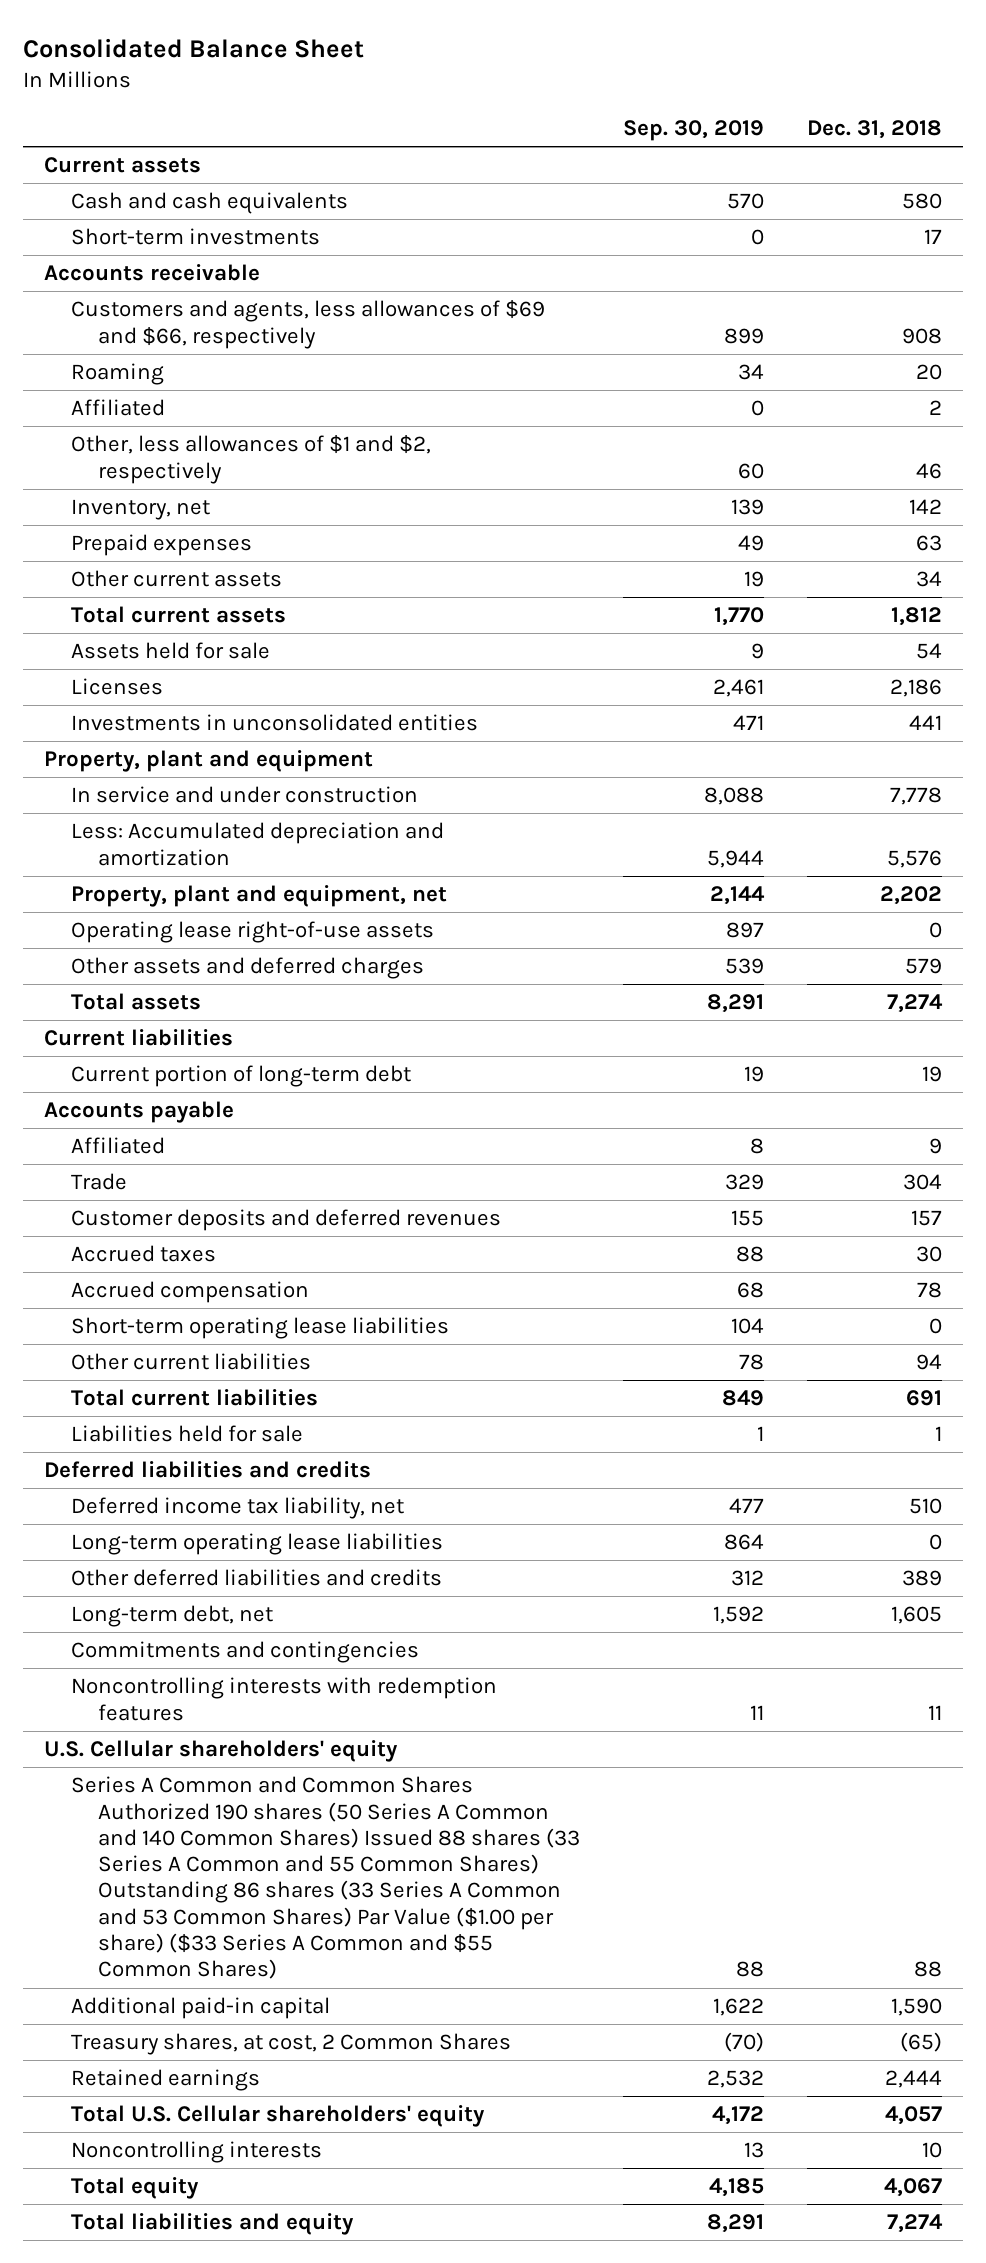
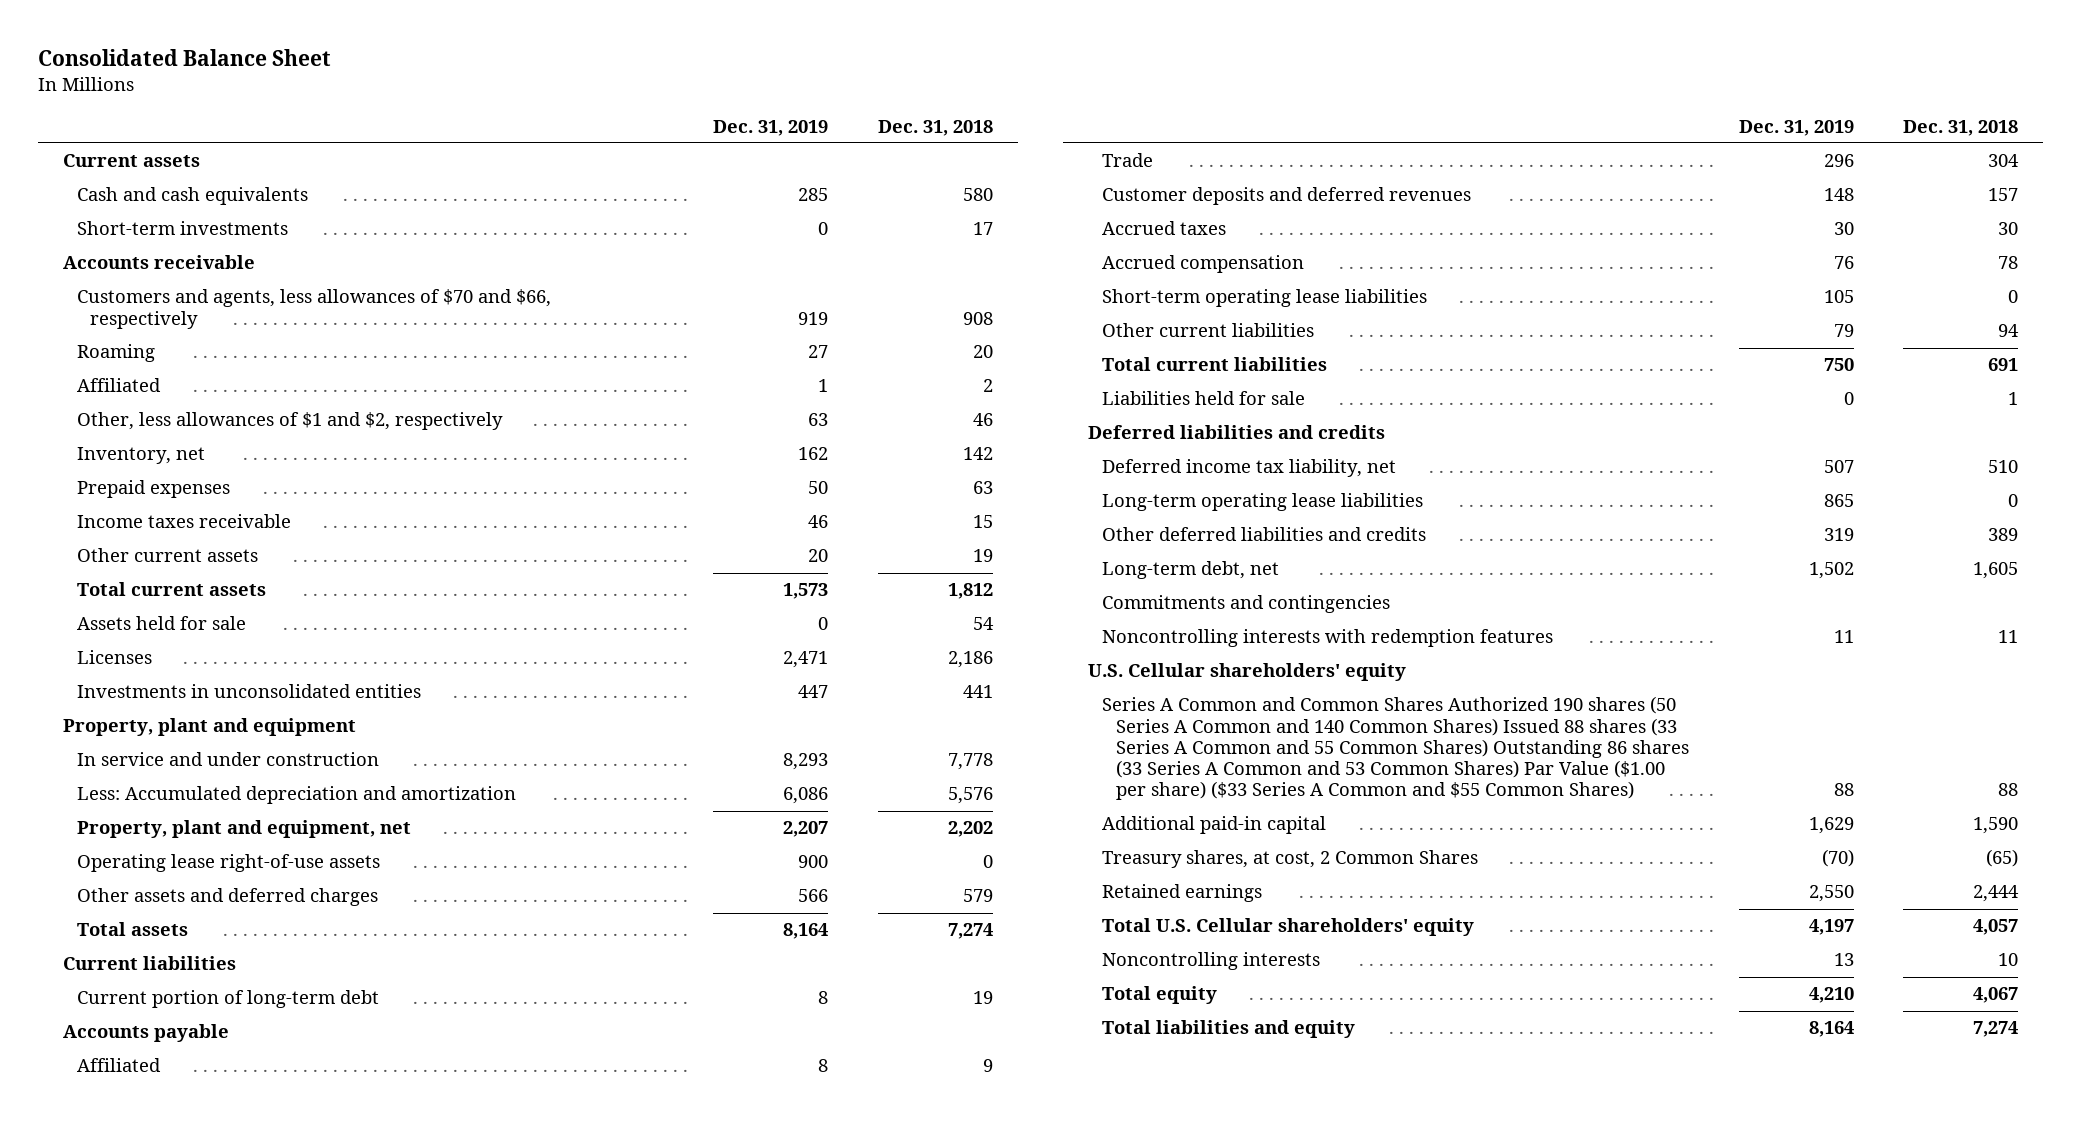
- | Sep. 30, 2019 | Dec. 31, 2018
+ | Dec. 31, 2019 | Dec. 31, 2018
- Customers and agents, less allowances of $69 and $66, respectively | 899 | 908
+ Customers and agents, less allowances of $70 and $66, respectively | 919 | 908
- Other current assets | 19 | 34
+ Income taxes receivable | 46 | 15
+ Other current assets | 20 | 19

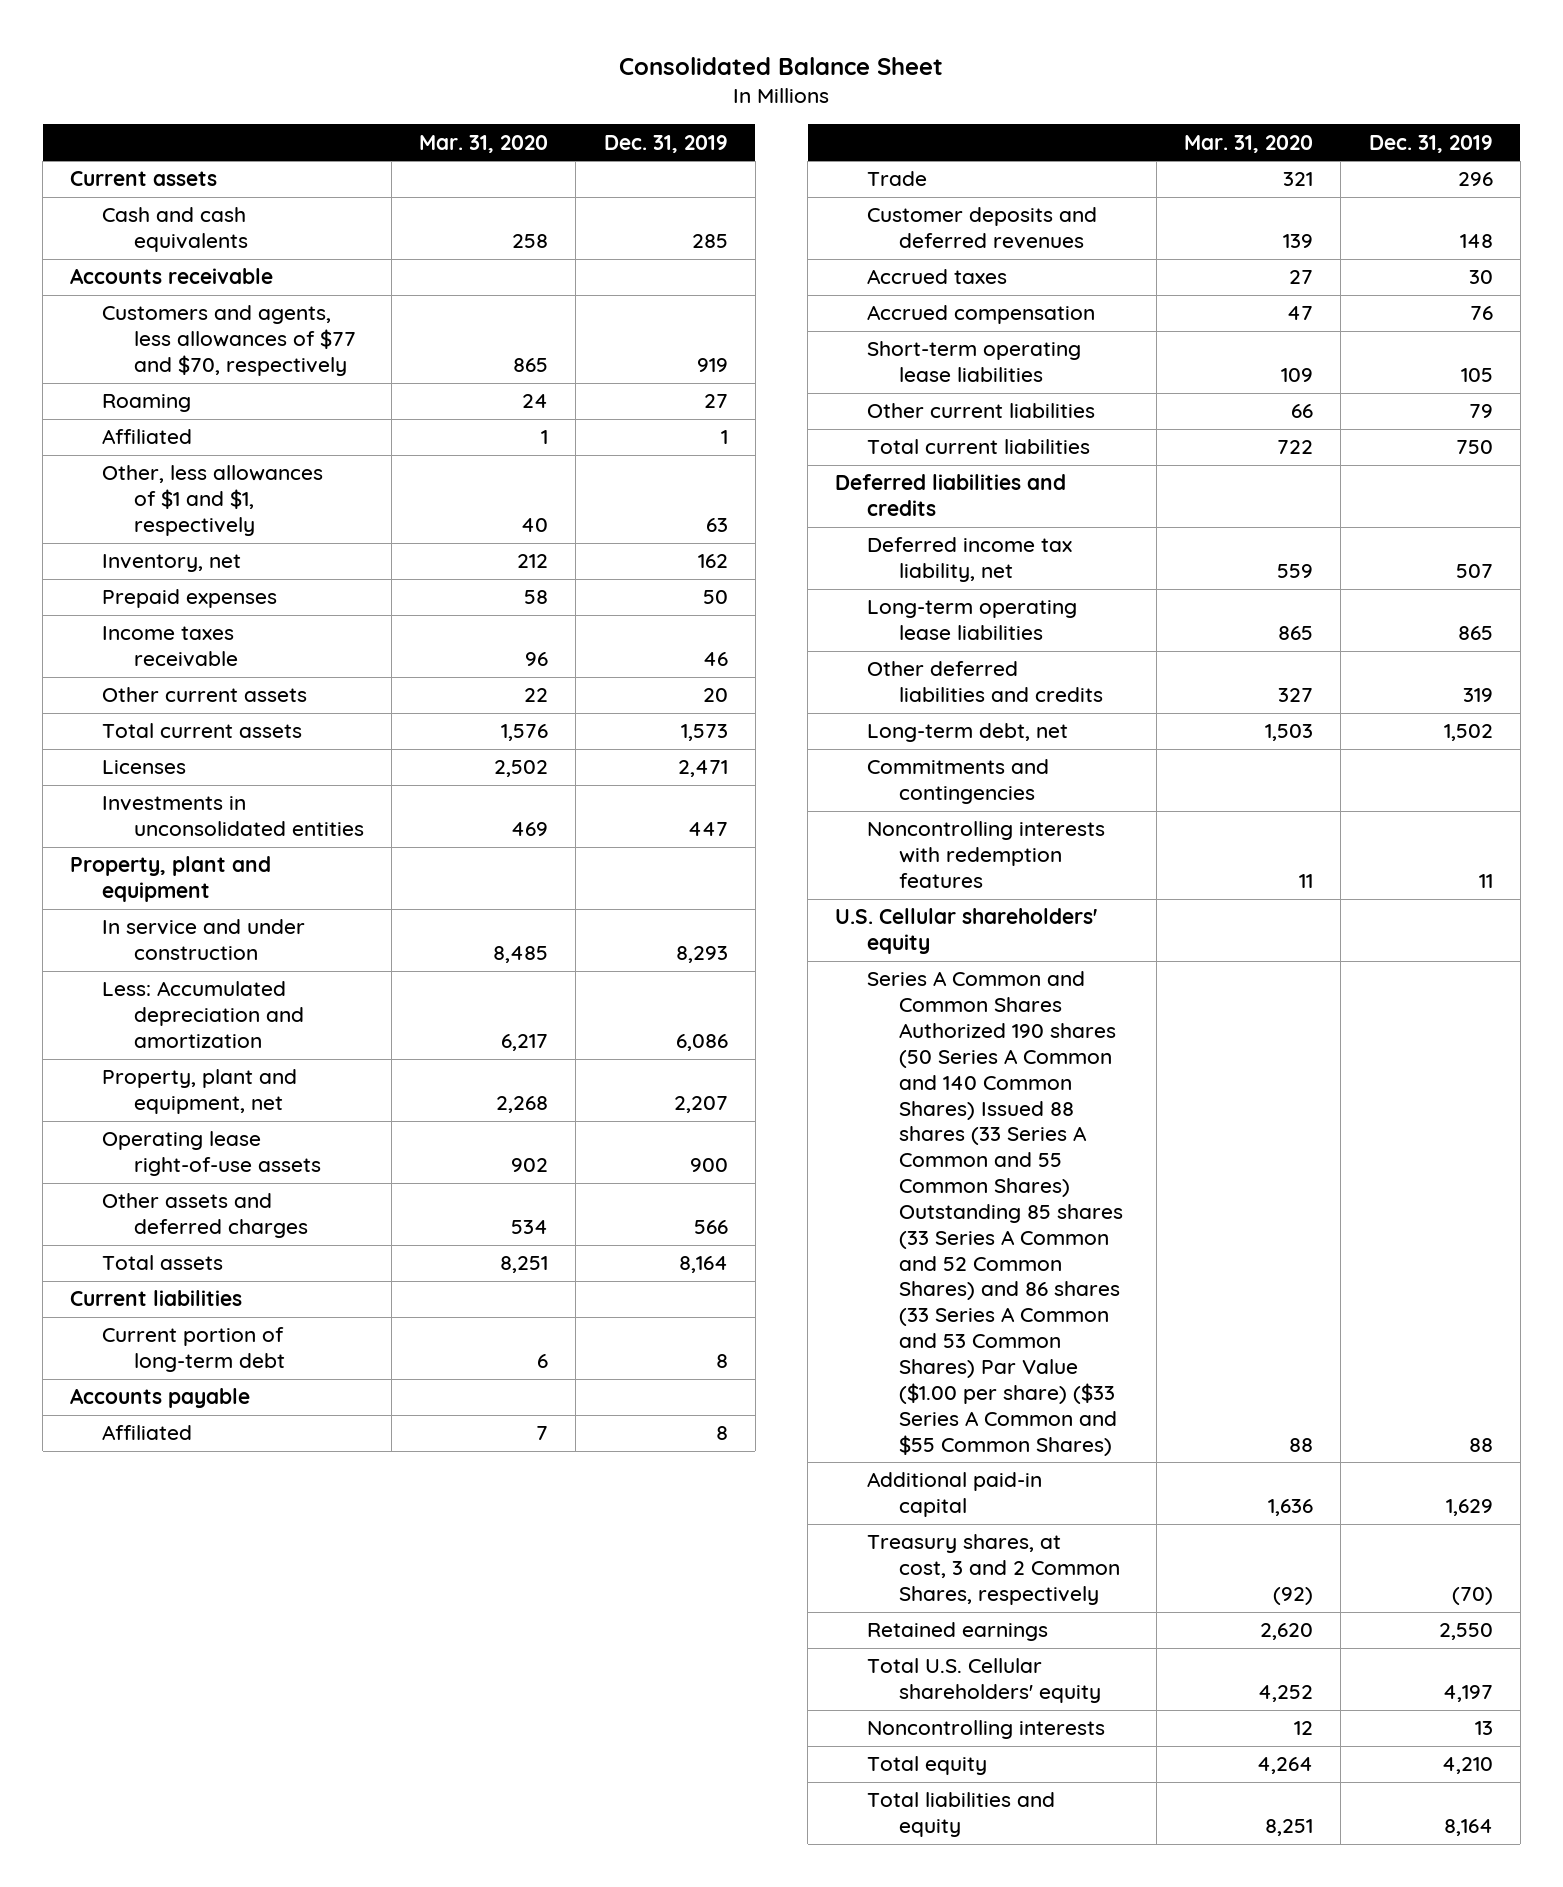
- | Dec. 31, 2019 | Dec. 31, 2018
+ | Mar. 31, 2020 | Dec. 31, 2019
- Short-term investments | 0 | 17
- Customers and agents, less allowances of $70 and $66, respectively | 919 | 908
+ Customers and agents, less allowances of $77 and $70, respectively | 865 | 919
- Other, less allowances of $1 and $2, respectively | 63 | 46
+ Other, less allowances of $1 and $1, respectively | 40 | 63
- Assets held for sale | 0 | 54
- Liabilities held for sale | 0 | 1
- Series A Common and Common Shares Authorized 190 shares (50 Series A Common and 140 Common Shares) Issued 88 shares (33 Series A Common and 55 Common Shares) Outstanding 86 shares (33 Series A Common and 53 Common Shares) Par Value ($1.00 per share) ($33 Series A Common and $55 Common Shares) | 88 | 88
+ Series A Common and Common Shares Authorized 190 shares (50 Series A Common and 140 Common Shares) Issued 88 shares (33 Series A Common and 55 Common Shares) Outstanding 85 shares (33 Series A Common and 52 Common Shares) and 86 shares (33 Series A Common and 53 Common Shares) Par Value ($1.00 per share) ($33 Series A Common and $55 Common Shares) | 88 | 88
- Treasury shares, at cost, 2 Common Shares | (70) | (65)
+ Treasury shares, at cost, 3 and 2 Common Shares, respectively | (92) | (70)

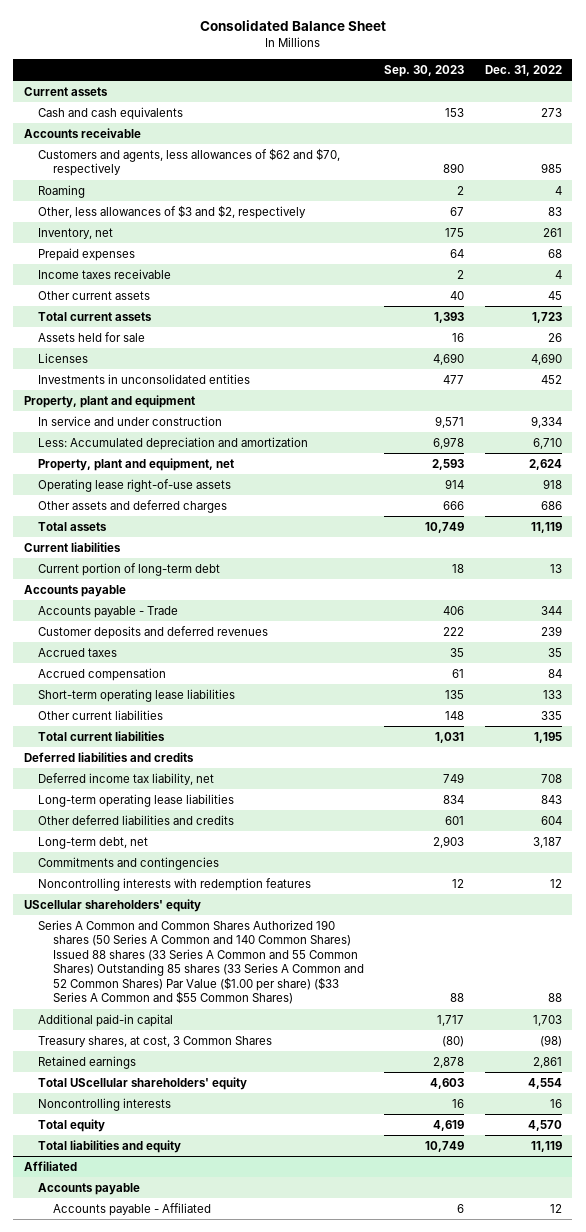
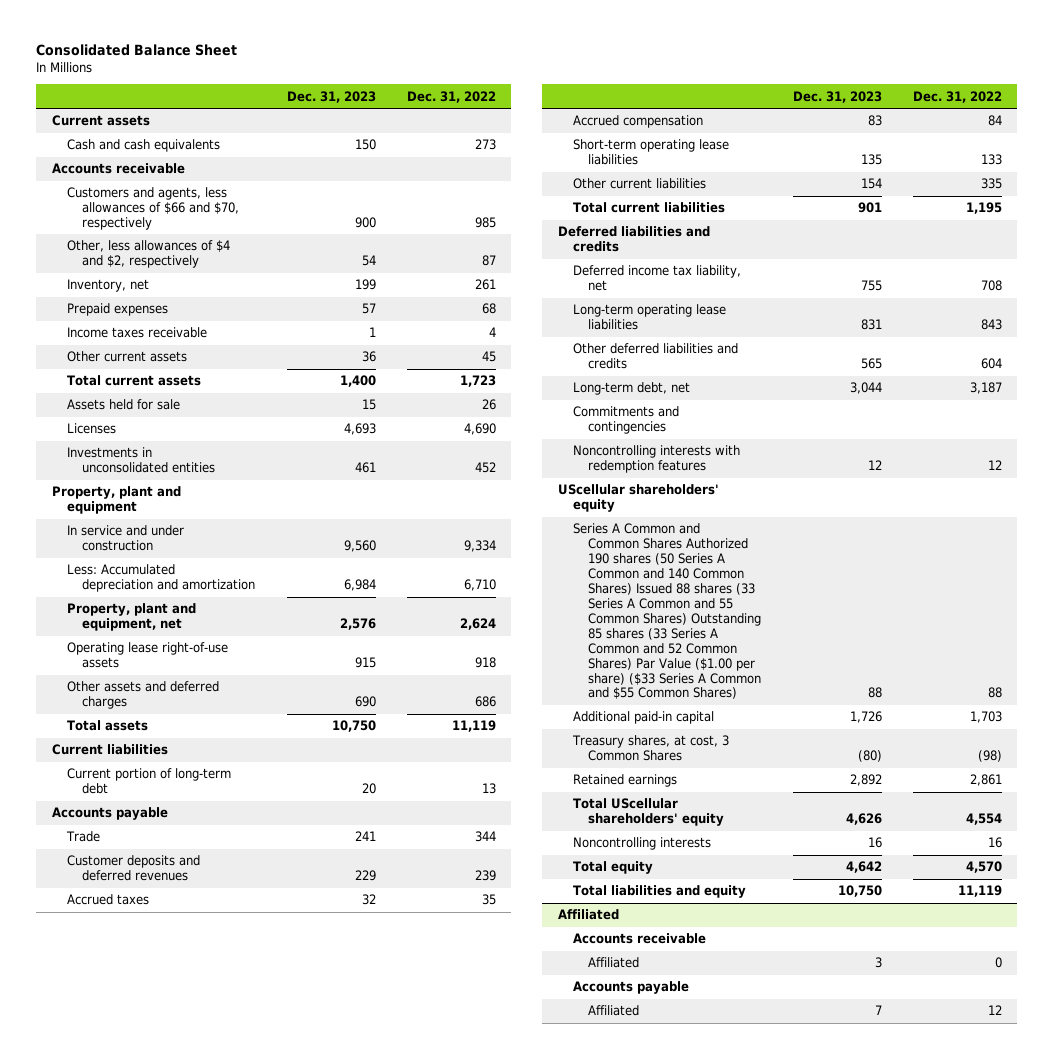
- | Sep. 30, 2023 | Dec. 31, 2022
+ | Dec. 31, 2023 | Dec. 31, 2022
- Customers and agents, less allowances of $62 and $70, respectively | 890 | 985
- Roaming | 2 | 4
- Other, less allowances of $3 and $2, respectively | 67 | 83
+ Customers and agents, less allowances of $66 and $70, respectively | 900 | 985
+ Other, less allowances of $4 and $2, respectively | 54 | 87
- Accounts payable - Trade | 406 | 344
+ Trade | 241 | 344
@ Affiliated
+ Accounts receivable
+ Affiliated | 3 | 0
- Accounts payable - Affiliated | 6 | 12
+ Affiliated | 7 | 12

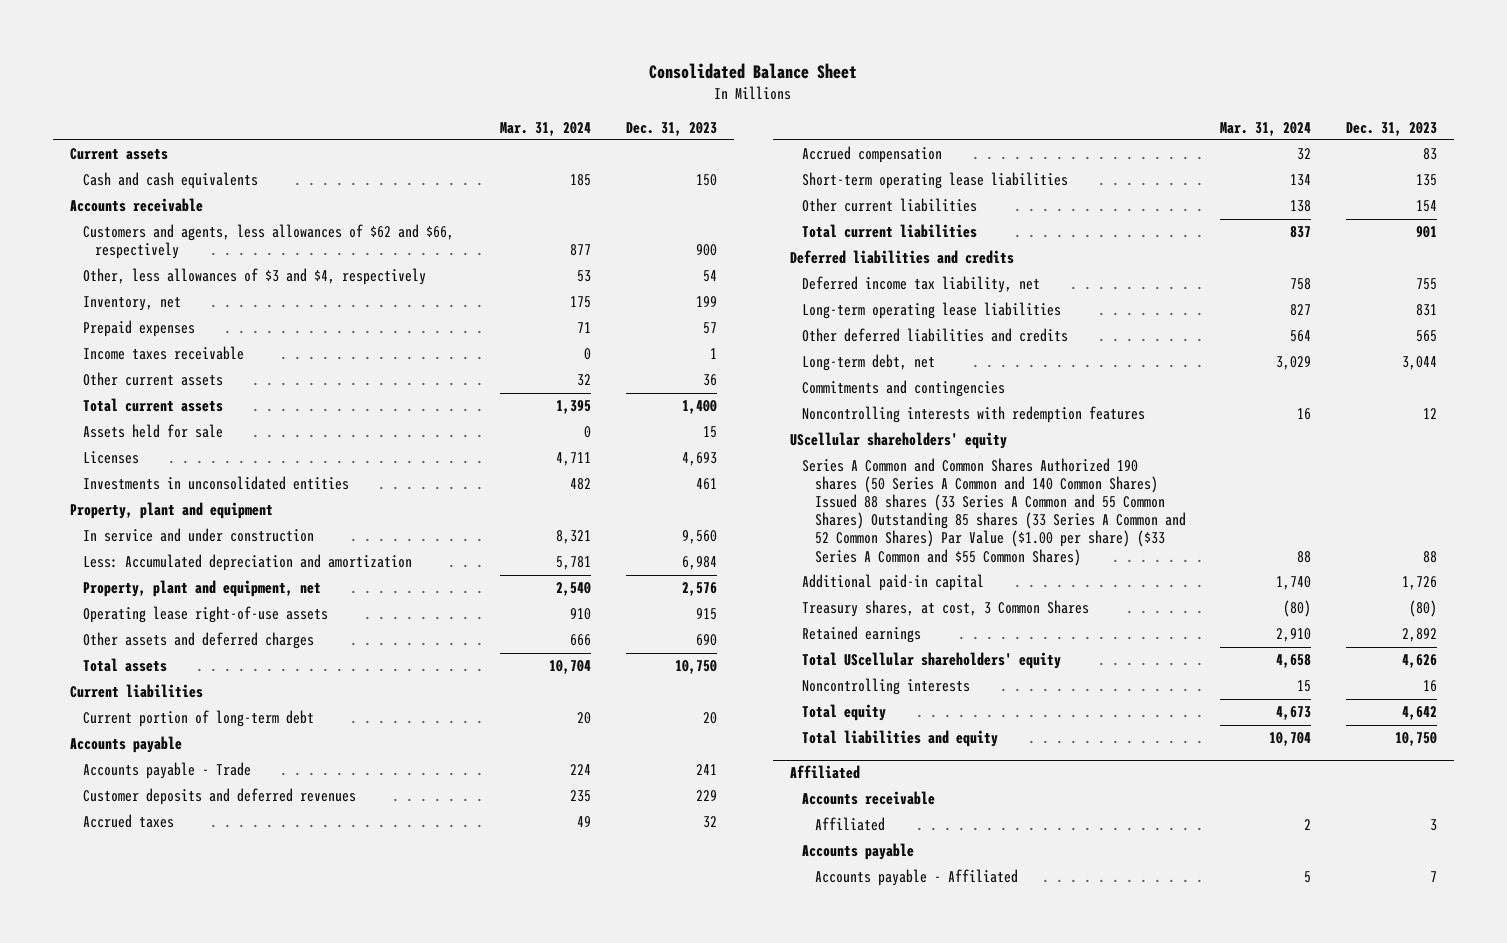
- | Dec. 31, 2023 | Dec. 31, 2022
+ | Mar. 31, 2024 | Dec. 31, 2023
- Customers and agents, less allowances of $66 and $70, respectively | 900 | 985
- Other, less allowances of $4 and $2, respectively | 54 | 87
+ Customers and agents, less allowances of $62 and $66, respectively | 877 | 900
+ Other, less allowances of $3 and $4, respectively | 53 | 54
- Trade | 241 | 344
+ Accounts payable - Trade | 224 | 241
@ Affiliated
- Affiliated | 7 | 12
+ Accounts payable - Affiliated | 5 | 7

